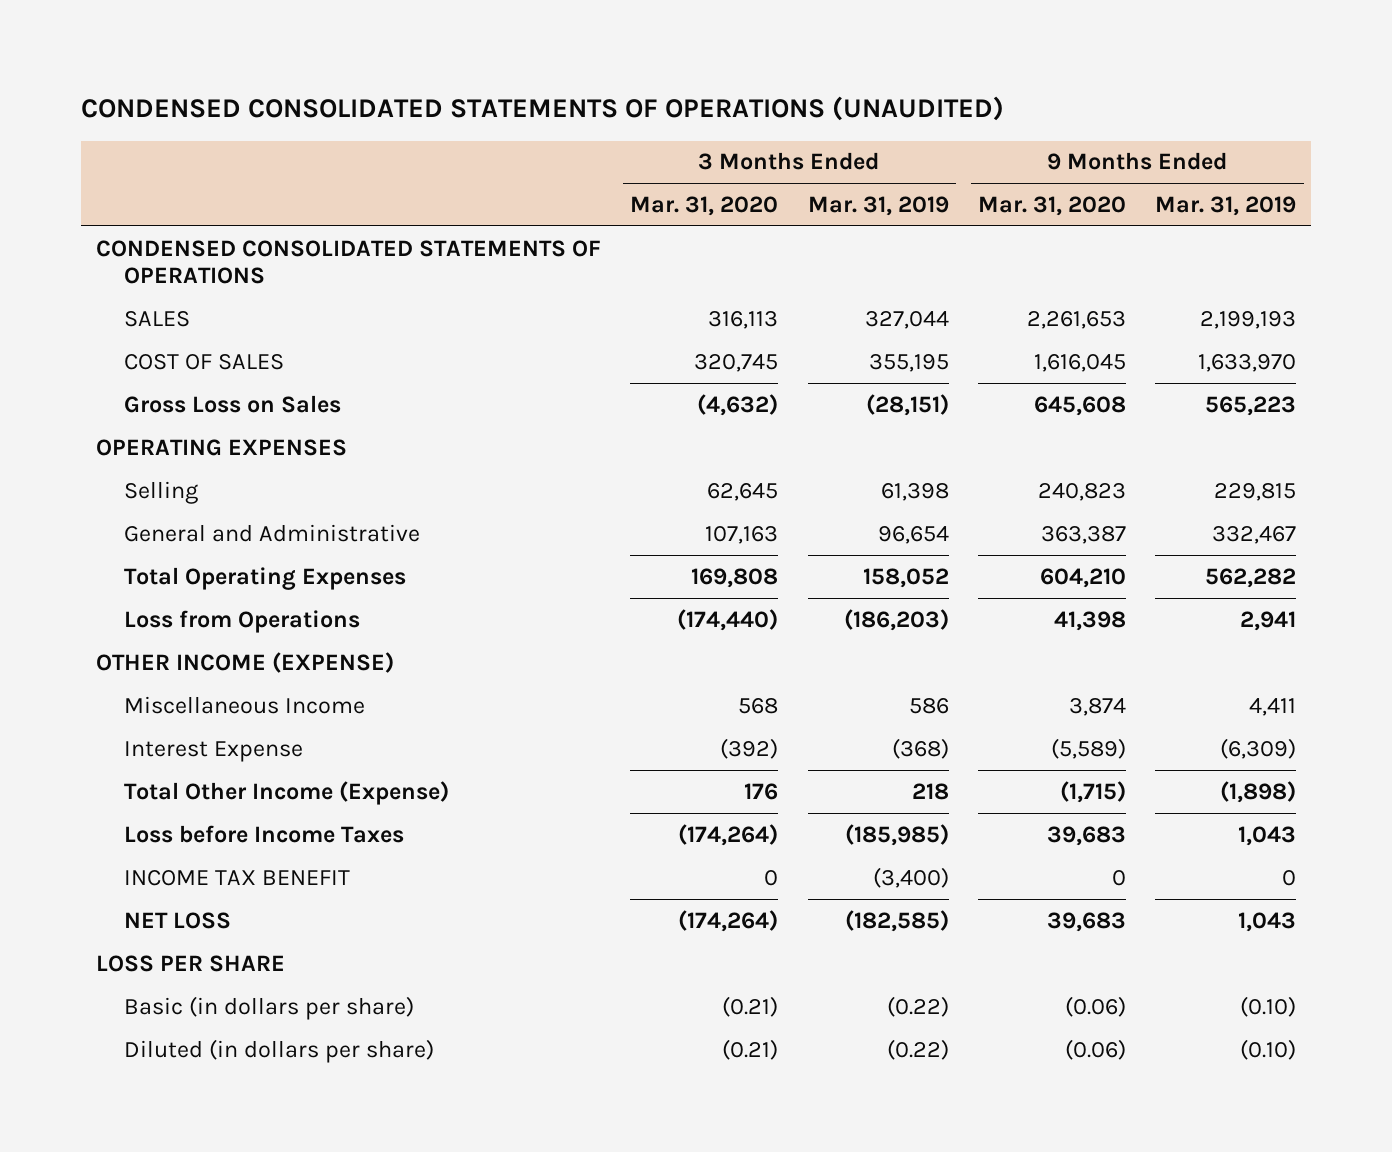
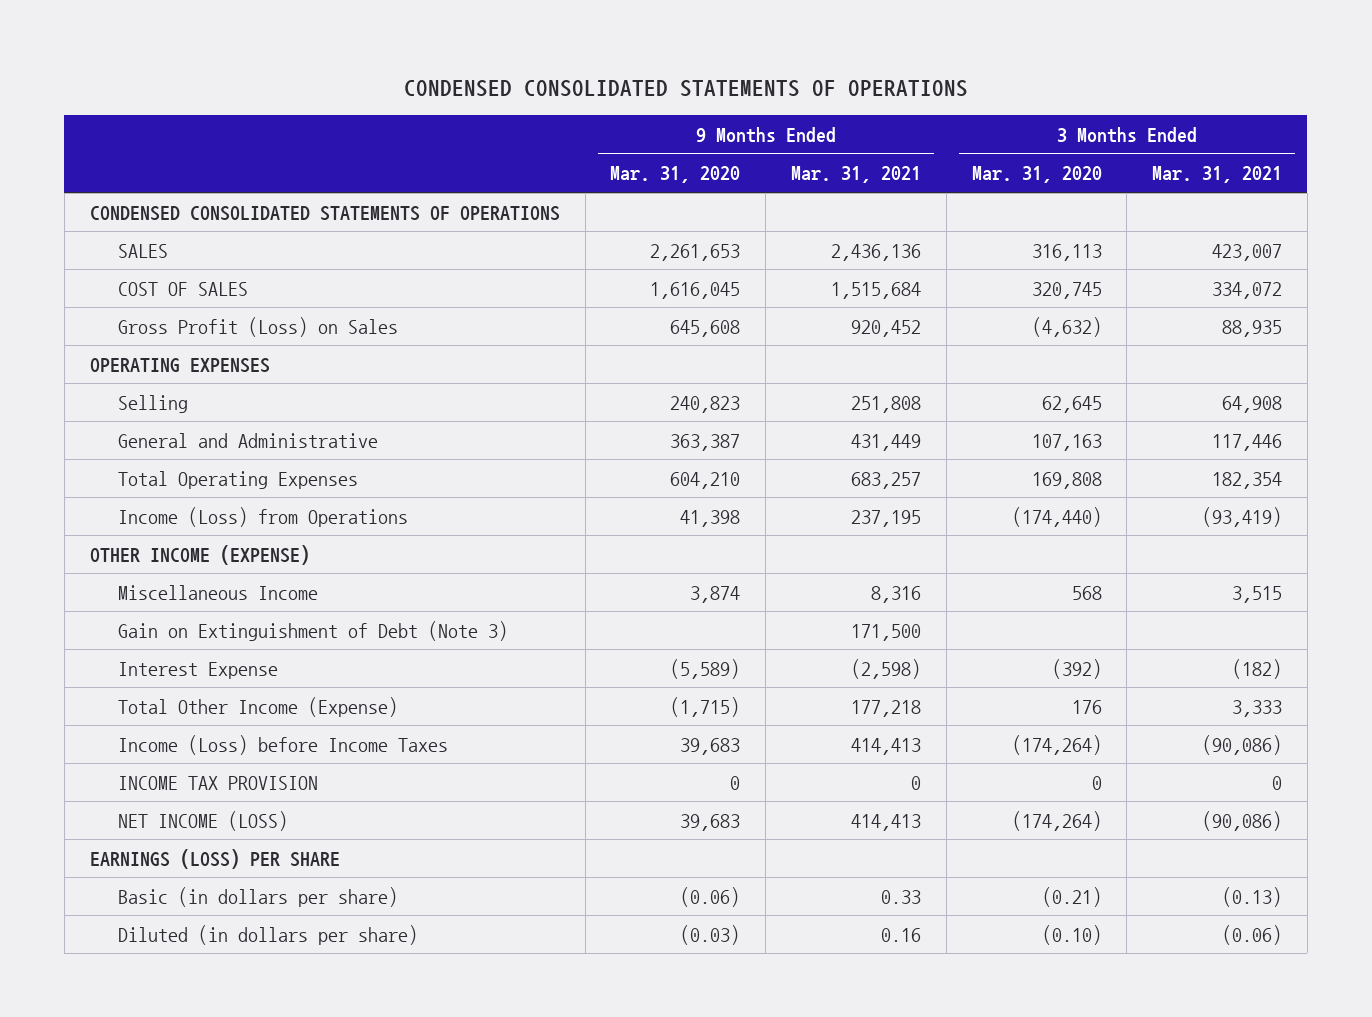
- CONDENSED CONSOLIDATED STATEMENTS OF OPERATIONS (UNAUDITED)
+ CONDENSED CONSOLIDATED STATEMENTS OF OPERATIONS
- | 3 Months Ended Mar. 31, 2020 | 3 Months Ended Mar. 31, 2019 | 9 Months Ended Mar. 31, 2020 | 9 Months Ended Mar. 31, 2019
+ | 9 Months Ended Mar. 31, 2020 | 9 Months Ended Mar. 31, 2021 | 3 Months Ended Mar. 31, 2020 | 3 Months Ended Mar. 31, 2021
- Gross Loss on Sales | (4,632) | (28,151) | 645,608 | 565,223
+ Gross Profit (Loss) on Sales | 645,608 | 920,452 | (4,632) | 88,935
- Loss from Operations | (174,440) | (186,203) | 41,398 | 2,941
+ Income (Loss) from Operations | 41,398 | 237,195 | (174,440) | (93,419)
+ Gain on Extinguishment of Debt (Note 3) | | 171,500 | |
- Loss before Income Taxes | (174,264) | (185,985) | 39,683 | 1,043
- INCOME TAX BENEFIT | 0 | (3,400) | 0 | 0
- NET LOSS | (174,264) | (182,585) | 39,683 | 1,043
- LOSS PER SHARE
+ Income (Loss) before Income Taxes | 39,683 | 414,413 | (174,264) | (90,086)
+ INCOME TAX PROVISION | 0 | 0 | 0 | 0
+ NET INCOME (LOSS) | 39,683 | 414,413 | (174,264) | (90,086)
+ EARNINGS (LOSS) PER SHARE
- Diluted (in dollars per share) | (0.21) | (0.22) | (0.06) | (0.10)
+ Diluted (in dollars per share) | (0.03) | 0.16 | (0.10) | (0.06)

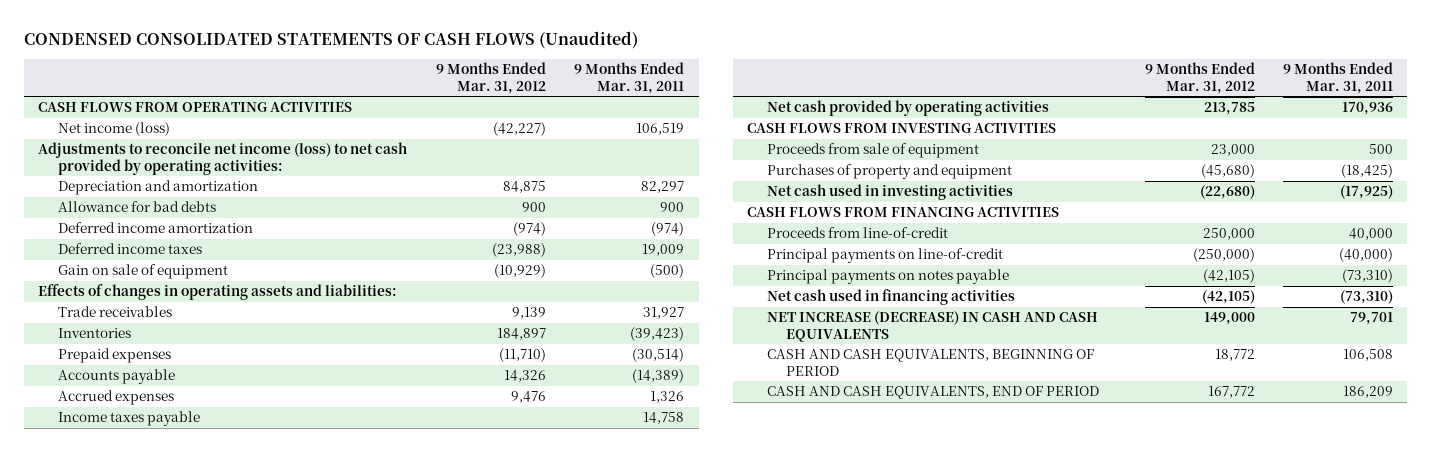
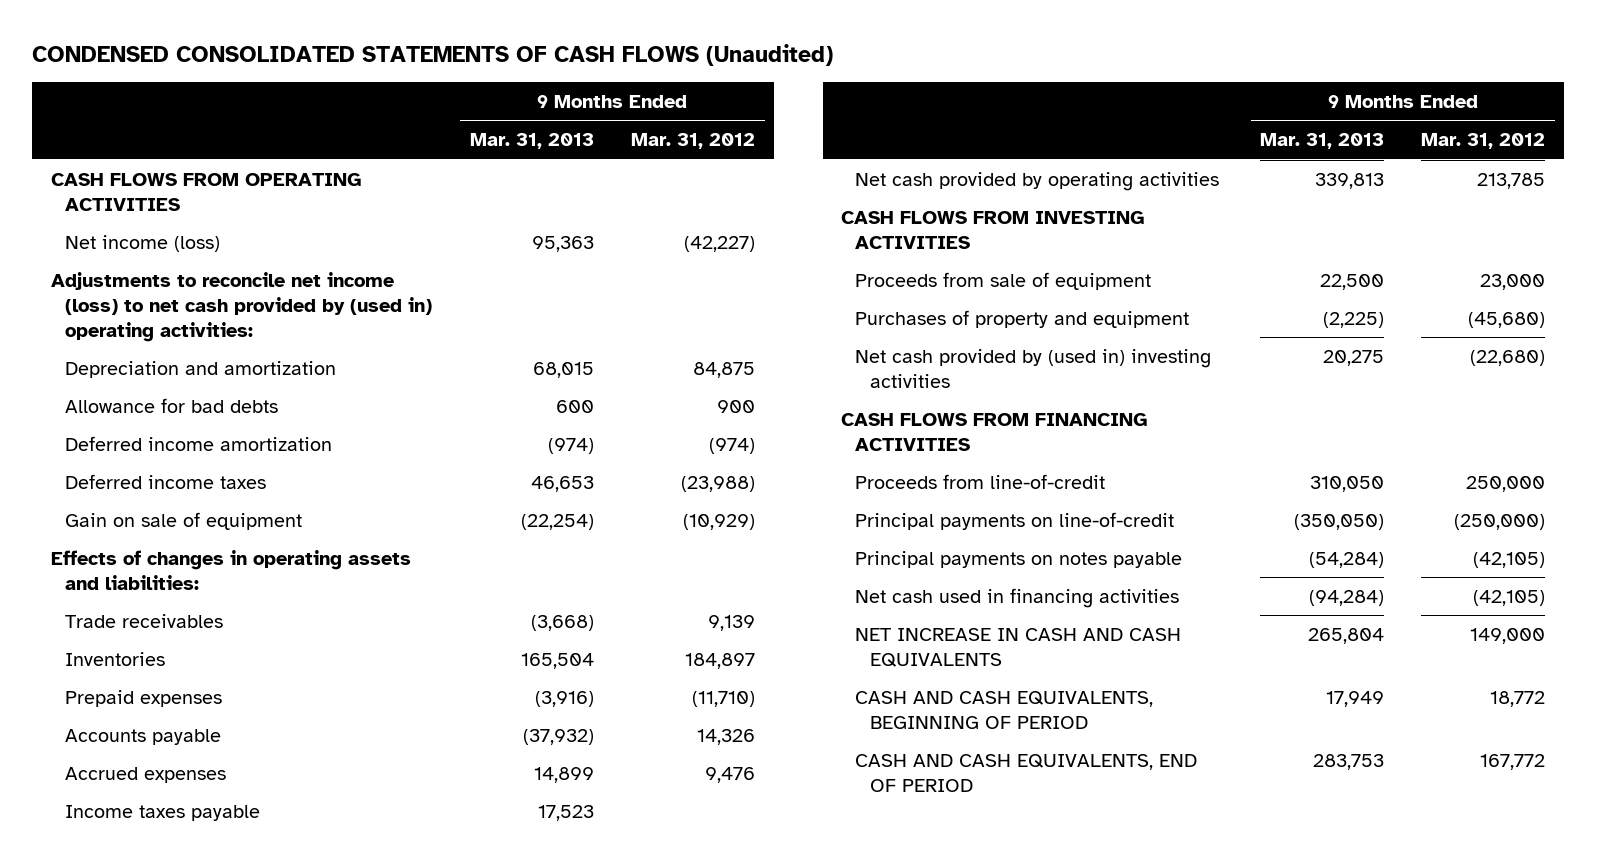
- | 9 Months Ended Mar. 31, 2012 | 9 Months Ended Mar. 31, 2011
+ | 9 Months Ended Mar. 31, 2013 | 9 Months Ended Mar. 31, 2012
- Adjustments to reconcile net income (loss) to net cash provided by operating activities:
+ Adjustments to reconcile net income (loss) to net cash provided by (used in) operating activities:
- Net cash used in investing activities | (22,680) | (17,925)
+ Net cash provided by (used in) investing activities | 20,275 | (22,680)
- NET INCREASE (DECREASE) IN CASH AND CASH EQUIVALENTS | 149,000 | 79,701
+ NET INCREASE IN CASH AND CASH EQUIVALENTS | 265,804 | 149,000

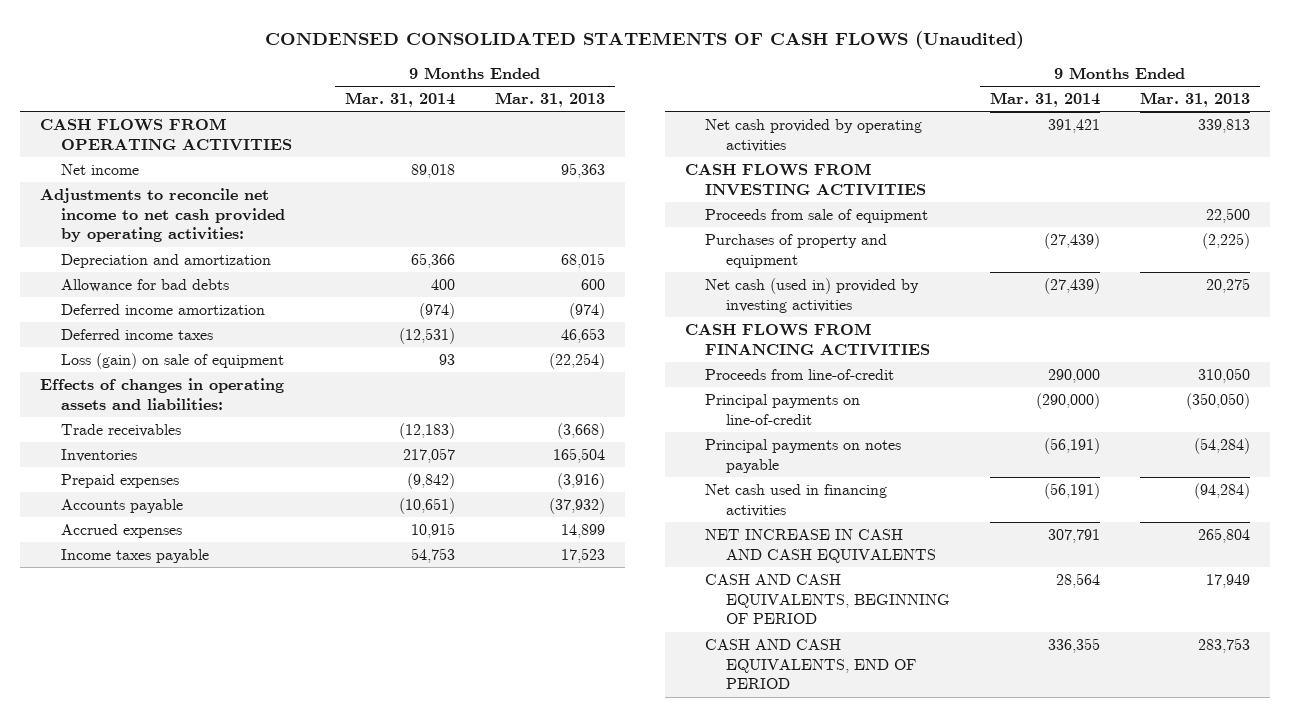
- | 9 Months Ended Mar. 31, 2013 | 9 Months Ended Mar. 31, 2012
+ | 9 Months Ended Mar. 31, 2014 | 9 Months Ended Mar. 31, 2013
- Net income (loss) | 95,363 | (42,227)
- Adjustments to reconcile net income (loss) to net cash provided by (used in) operating activities:
+ Net income | 89,018 | 95,363
+ Adjustments to reconcile net income to net cash provided by operating activities:
- Gain on sale of equipment | (22,254) | (10,929)
+ Loss (gain) on sale of equipment | 93 | (22,254)
- Net cash provided by (used in) investing activities | 20,275 | (22,680)
+ Net cash (used in) provided by investing activities | (27,439) | 20,275

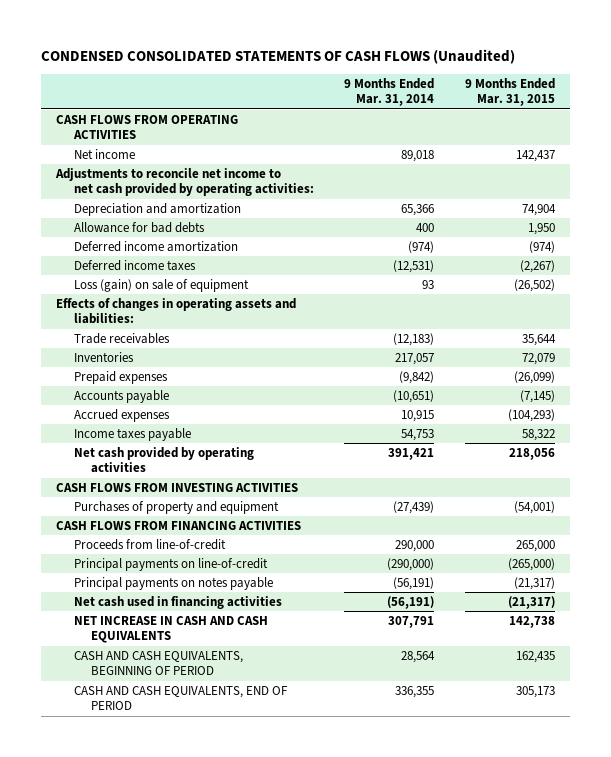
- | 9 Months Ended Mar. 31, 2014 | 9 Months Ended Mar. 31, 2013
+ | 9 Months Ended Mar. 31, 2014 | 9 Months Ended Mar. 31, 2015
- Proceeds from sale of equipment | | 22,500
- Net cash (used in) provided by investing activities | (27,439) | 20,275

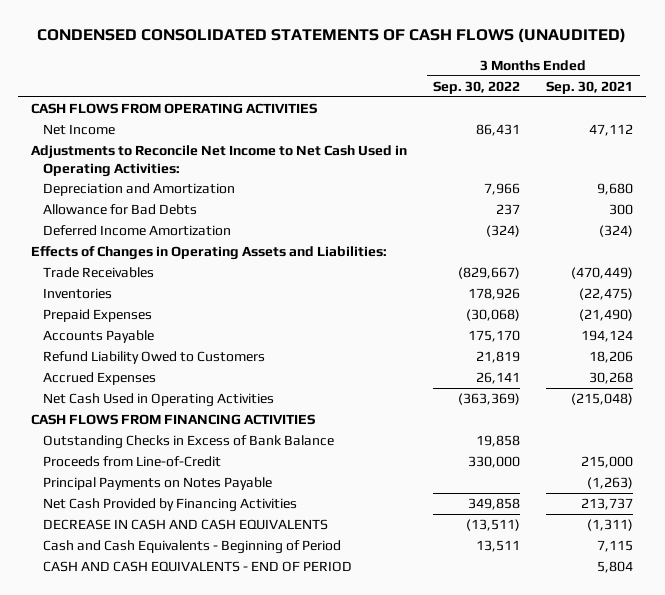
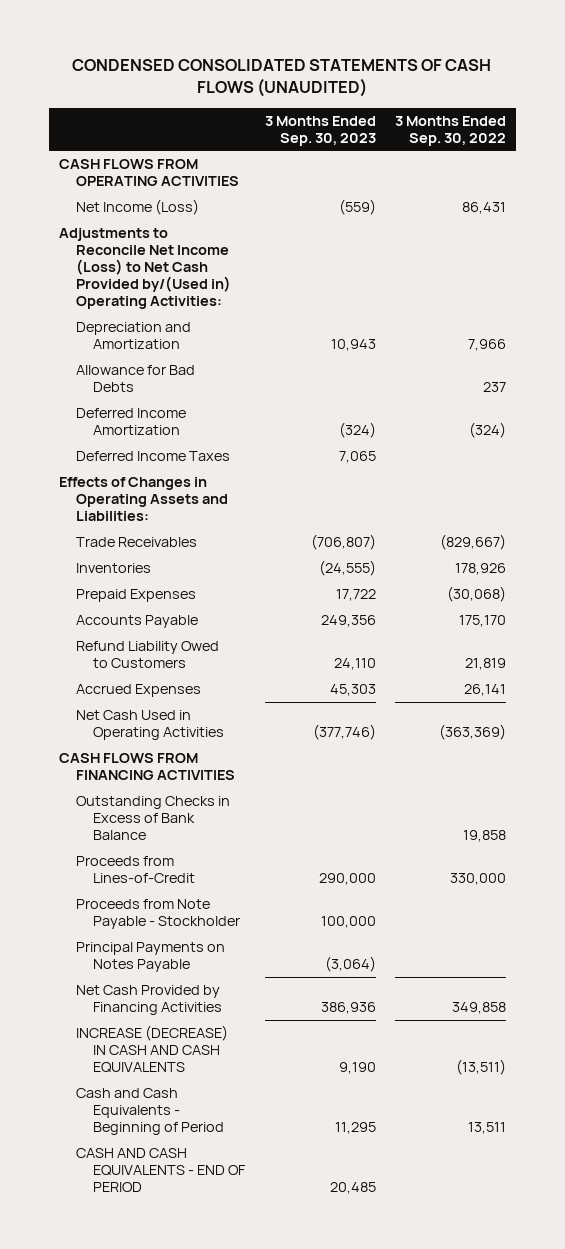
- | 3 Months Ended Sep. 30, 2022 | 3 Months Ended Sep. 30, 2021
+ | 3 Months Ended Sep. 30, 2023 | 3 Months Ended Sep. 30, 2022
- Net Income | 86,431 | 47,112
- Adjustments to Reconcile Net Income to Net Cash Used in Operating Activities:
+ Net Income (Loss) | (559) | 86,431
+ Adjustments to Reconcile Net Income (Loss) to Net Cash Provided by/(Used in) Operating Activities:
+ Deferred Income Taxes | 7,065 |
- Proceeds from Line-of-Credit | 330,000 | 215,000
+ Proceeds from Lines-of-Credit | 290,000 | 330,000
+ Proceeds from Note Payable - Stockholder | 100,000 |
- DECREASE IN CASH AND CASH EQUIVALENTS | (13,511) | (1,311)
+ INCREASE (DECREASE) IN CASH AND CASH EQUIVALENTS | 9,190 | (13,511)

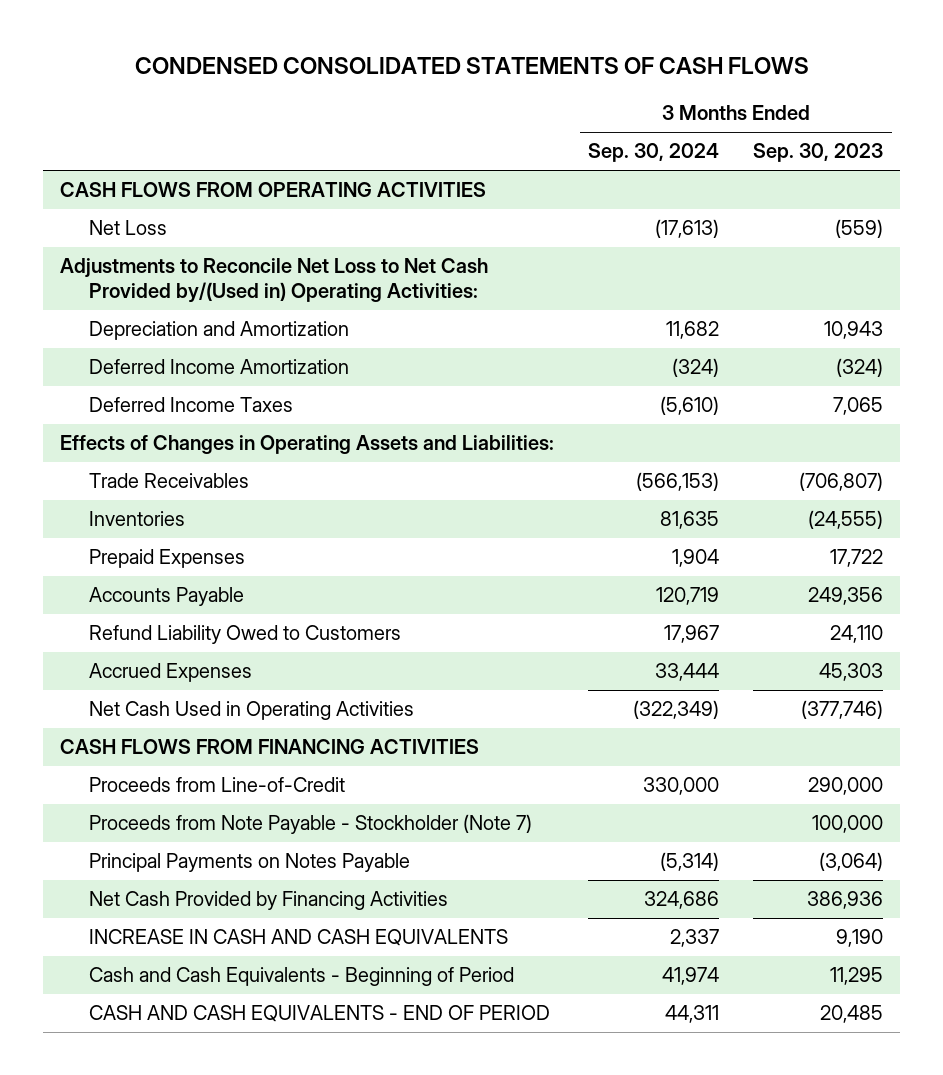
- CONDENSED CONSOLIDATED STATEMENTS OF CASH FLOWS (UNAUDITED)
+ CONDENSED CONSOLIDATED STATEMENTS OF CASH FLOWS
- | 3 Months Ended Sep. 30, 2023 | 3 Months Ended Sep. 30, 2022
+ | 3 Months Ended Sep. 30, 2024 | 3 Months Ended Sep. 30, 2023
- Net Income (Loss) | (559) | 86,431
- Adjustments to Reconcile Net Income (Loss) to Net Cash Provided by/(Used in) Operating Activities:
+ Net Loss | (17,613) | (559)
+ Adjustments to Reconcile Net Loss to Net Cash Provided by/(Used in) Operating Activities:
- Allowance for Bad Debts | | 237
- Outstanding Checks in Excess of Bank Balance | | 19,858
- Proceeds from Lines-of-Credit | 290,000 | 330,000
- Proceeds from Note Payable - Stockholder | 100,000 |
+ Proceeds from Line-of-Credit | 330,000 | 290,000
+ Proceeds from Note Payable - Stockholder (Note 7) | | 100,000
- INCREASE (DECREASE) IN CASH AND CASH EQUIVALENTS | 9,190 | (13,511)
+ INCREASE IN CASH AND CASH EQUIVALENTS | 2,337 | 9,190

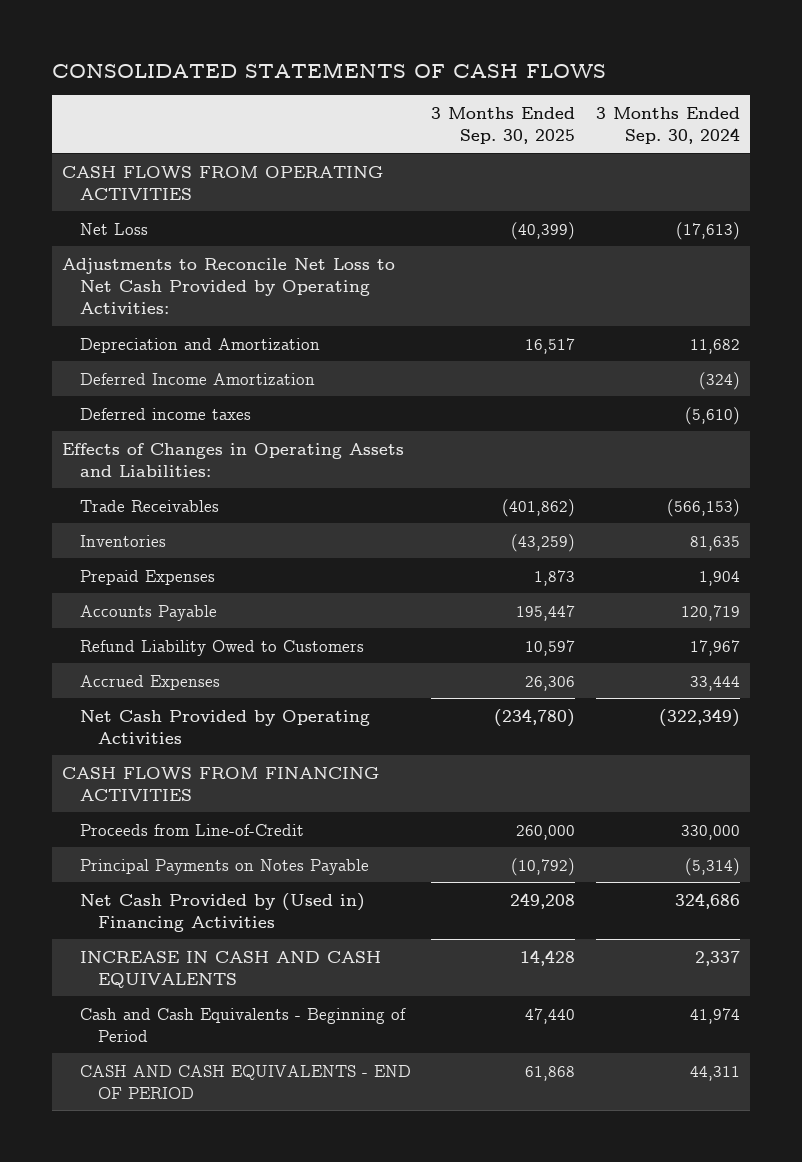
- CONDENSED CONSOLIDATED STATEMENTS OF CASH FLOWS
+ CONSOLIDATED STATEMENTS OF CASH FLOWS
- | 3 Months Ended Sep. 30, 2024 | 3 Months Ended Sep. 30, 2023
+ | 3 Months Ended Sep. 30, 2025 | 3 Months Ended Sep. 30, 2024
- Adjustments to Reconcile Net Loss to Net Cash Provided by/(Used in) Operating Activities:
+ Adjustments to Reconcile Net Loss to Net Cash Provided by Operating Activities:
- Deferred Income Taxes | (5,610) | 7,065
+ Deferred income taxes | | (5,610)
- Net Cash Used in Operating Activities | (322,349) | (377,746)
+ Net Cash Provided by Operating Activities | (234,780) | (322,349)
- Proceeds from Note Payable - Stockholder (Note 7) | | 100,000
- Net Cash Provided by Financing Activities | 324,686 | 386,936
+ Net Cash Provided by (Used in) Financing Activities | 249,208 | 324,686

